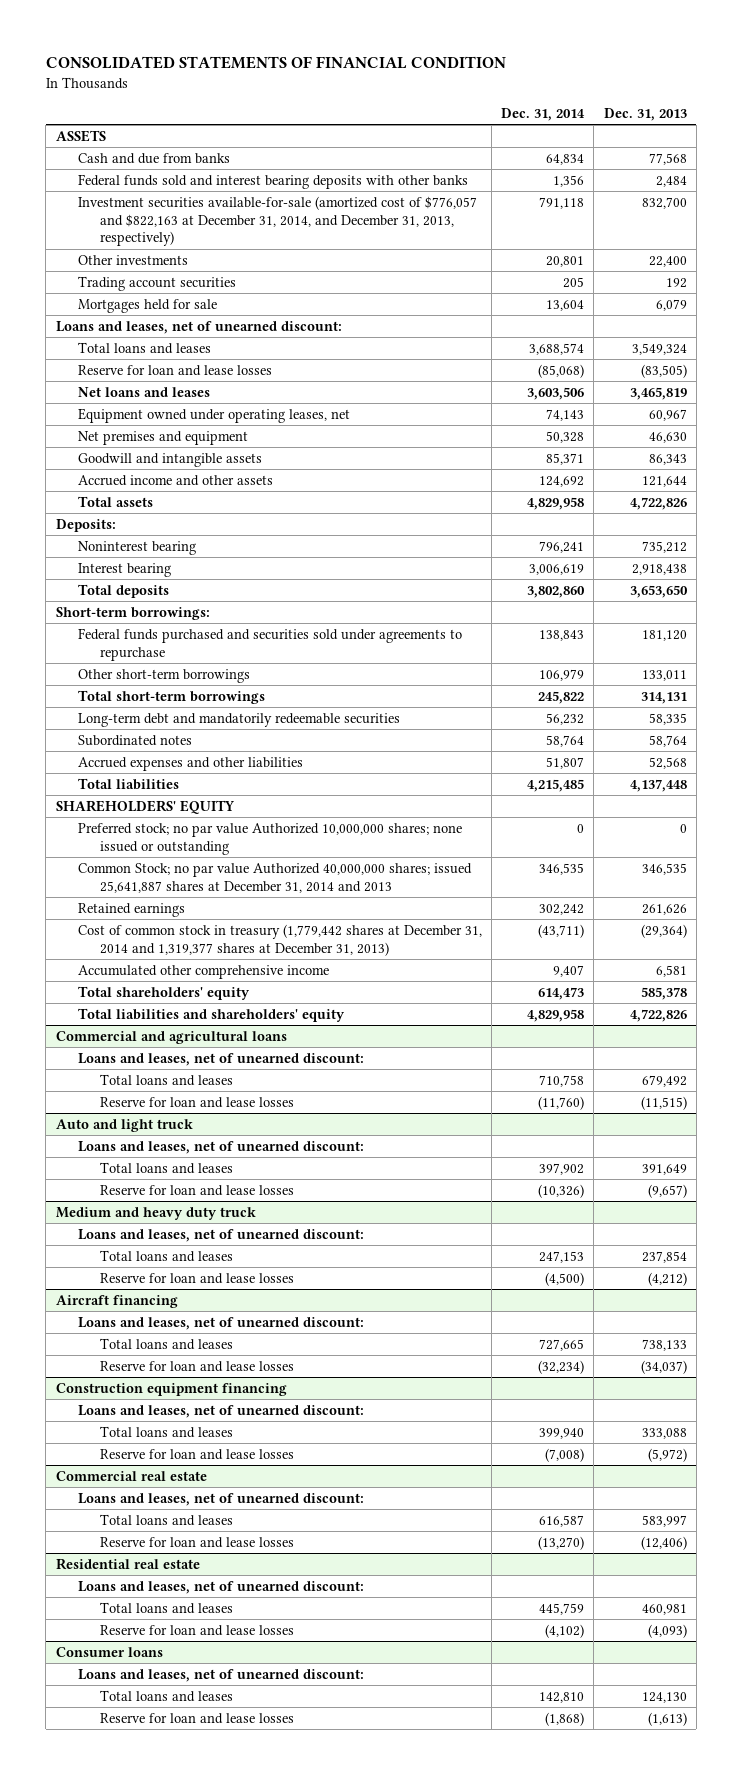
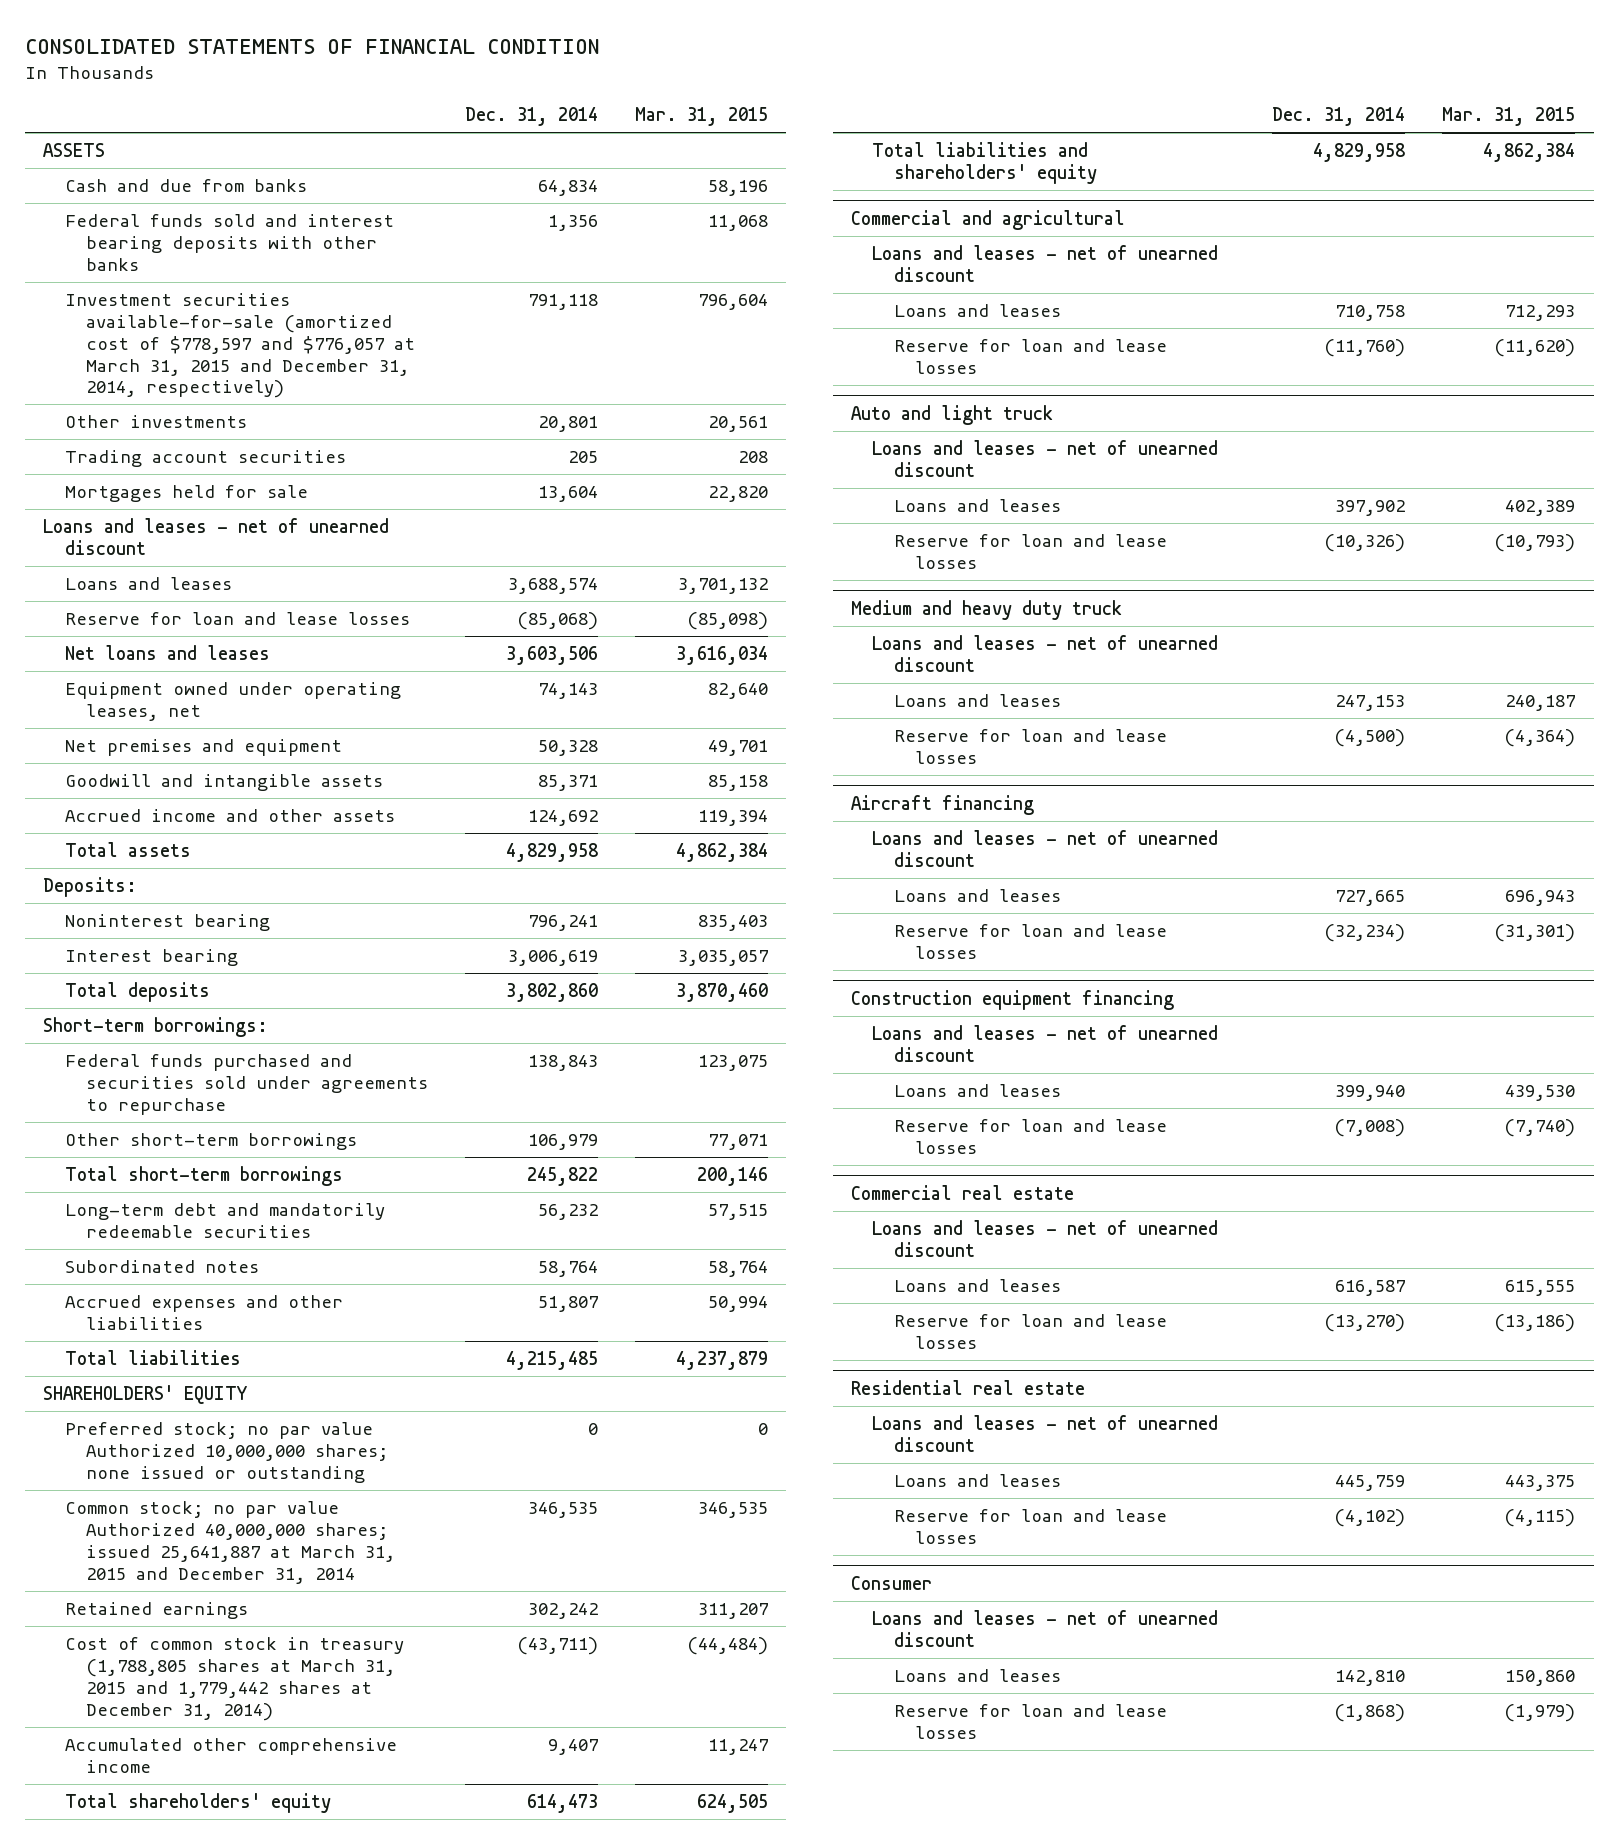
- | Dec. 31, 2014 | Dec. 31, 2013
+ | Dec. 31, 2014 | Mar. 31, 2015
- Investment securities available-for-sale (amortized cost of $776,057 and $822,163 at December 31, 2014, and December 31, 2013, respectively) | 791,118 | 832,700
+ Investment securities available-for-sale (amortized cost of $778,597 and $776,057 at March 31, 2015 and December 31, 2014, respectively) | 791,118 | 796,604
- Loans and leases, net of unearned discount:
- Total loans and leases | 3,688,574 | 3,549,324
+ Loans and leases - net of unearned discount
+ Loans and leases | 3,688,574 | 3,701,132
- Common Stock; no par value Authorized 40,000,000 shares; issued 25,641,887 shares at December 31, 2014 and 2013 | 346,535 | 346,535
+ Common stock; no par value Authorized 40,000,000 shares; issued 25,641,887 at March 31, 2015 and December 31, 2014 | 346,535 | 346,535
- Cost of common stock in treasury (1,779,442 shares at December 31, 2014 and 1,319,377 shares at December 31, 2013) | (43,711) | (29,364)
+ Cost of common stock in treasury (1,788,805 shares at March 31, 2015 and 1,779,442 shares at December 31, 2014) | (43,711) | (44,484)
- Commercial and agricultural loans
- Loans and leases, net of unearned discount:
- Total loans and leases | 710,758 | 679,492
+ Commercial and agricultural
+ Loans and leases - net of unearned discount
+ Loans and leases | 710,758 | 712,293
@ Auto and light truck
- Loans and leases, net of unearned discount:
- Total loans and leases | 397,902 | 391,649
+ Loans and leases - net of unearned discount
+ Loans and leases | 397,902 | 402,389
@ Medium and heavy duty truck
- Loans and leases, net of unearned discount:
- Total loans and leases | 247,153 | 237,854
+ Loans and leases - net of unearned discount
+ Loans and leases | 247,153 | 240,187
@ Aircraft financing
- Loans and leases, net of unearned discount:
- Total loans and leases | 727,665 | 738,133
+ Loans and leases - net of unearned discount
+ Loans and leases | 727,665 | 696,943
@ Construction equipment financing
- Loans and leases, net of unearned discount:
- Total loans and leases | 399,940 | 333,088
+ Loans and leases - net of unearned discount
+ Loans and leases | 399,940 | 439,530
@ Commercial real estate
- Loans and leases, net of unearned discount:
- Total loans and leases | 616,587 | 583,997
+ Loans and leases - net of unearned discount
+ Loans and leases | 616,587 | 615,555
@ Residential real estate
- Loans and leases, net of unearned discount:
- Total loans and leases | 445,759 | 460,981
+ Loans and leases - net of unearned discount
+ Loans and leases | 445,759 | 443,375
- Consumer loans
- Loans and leases, net of unearned discount:
- Total loans and leases | 142,810 | 124,130
+ Consumer
+ Loans and leases - net of unearned discount
+ Loans and leases | 142,810 | 150,860

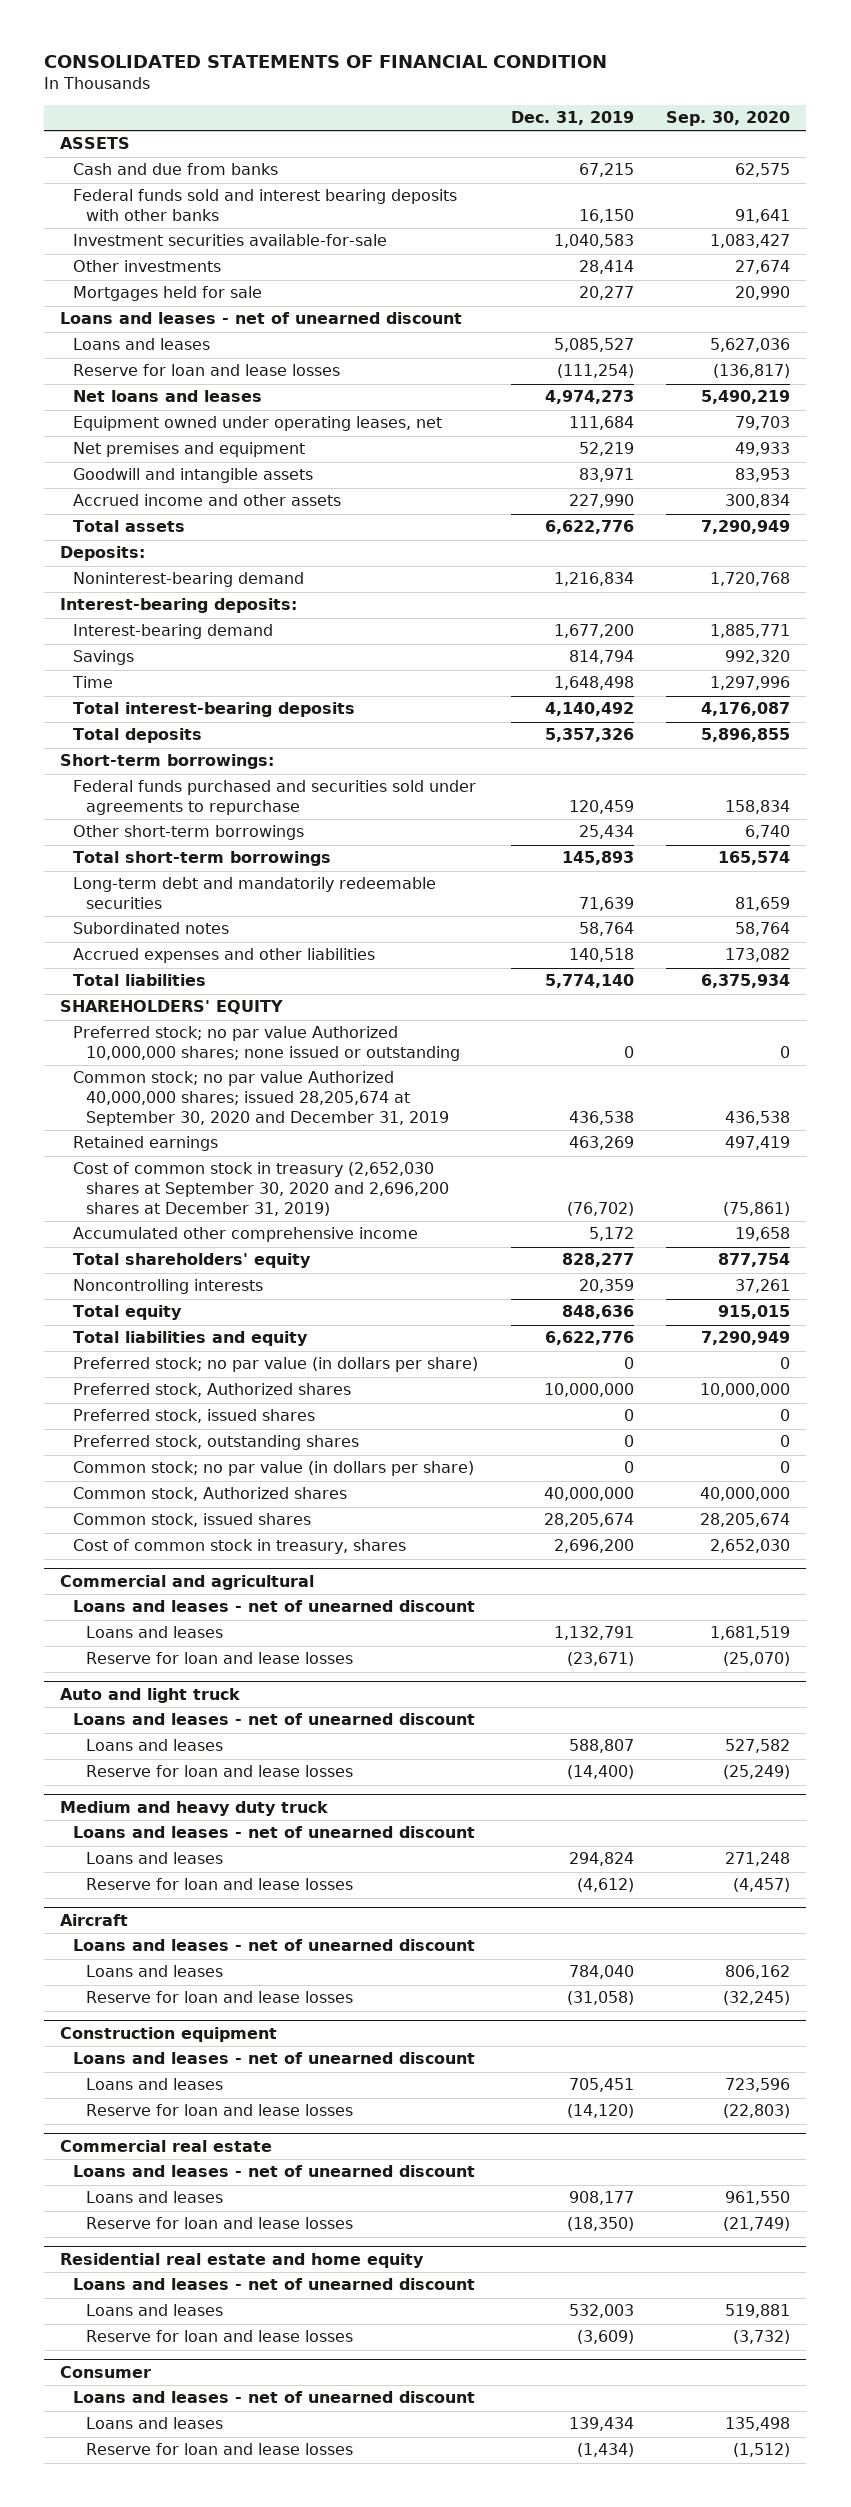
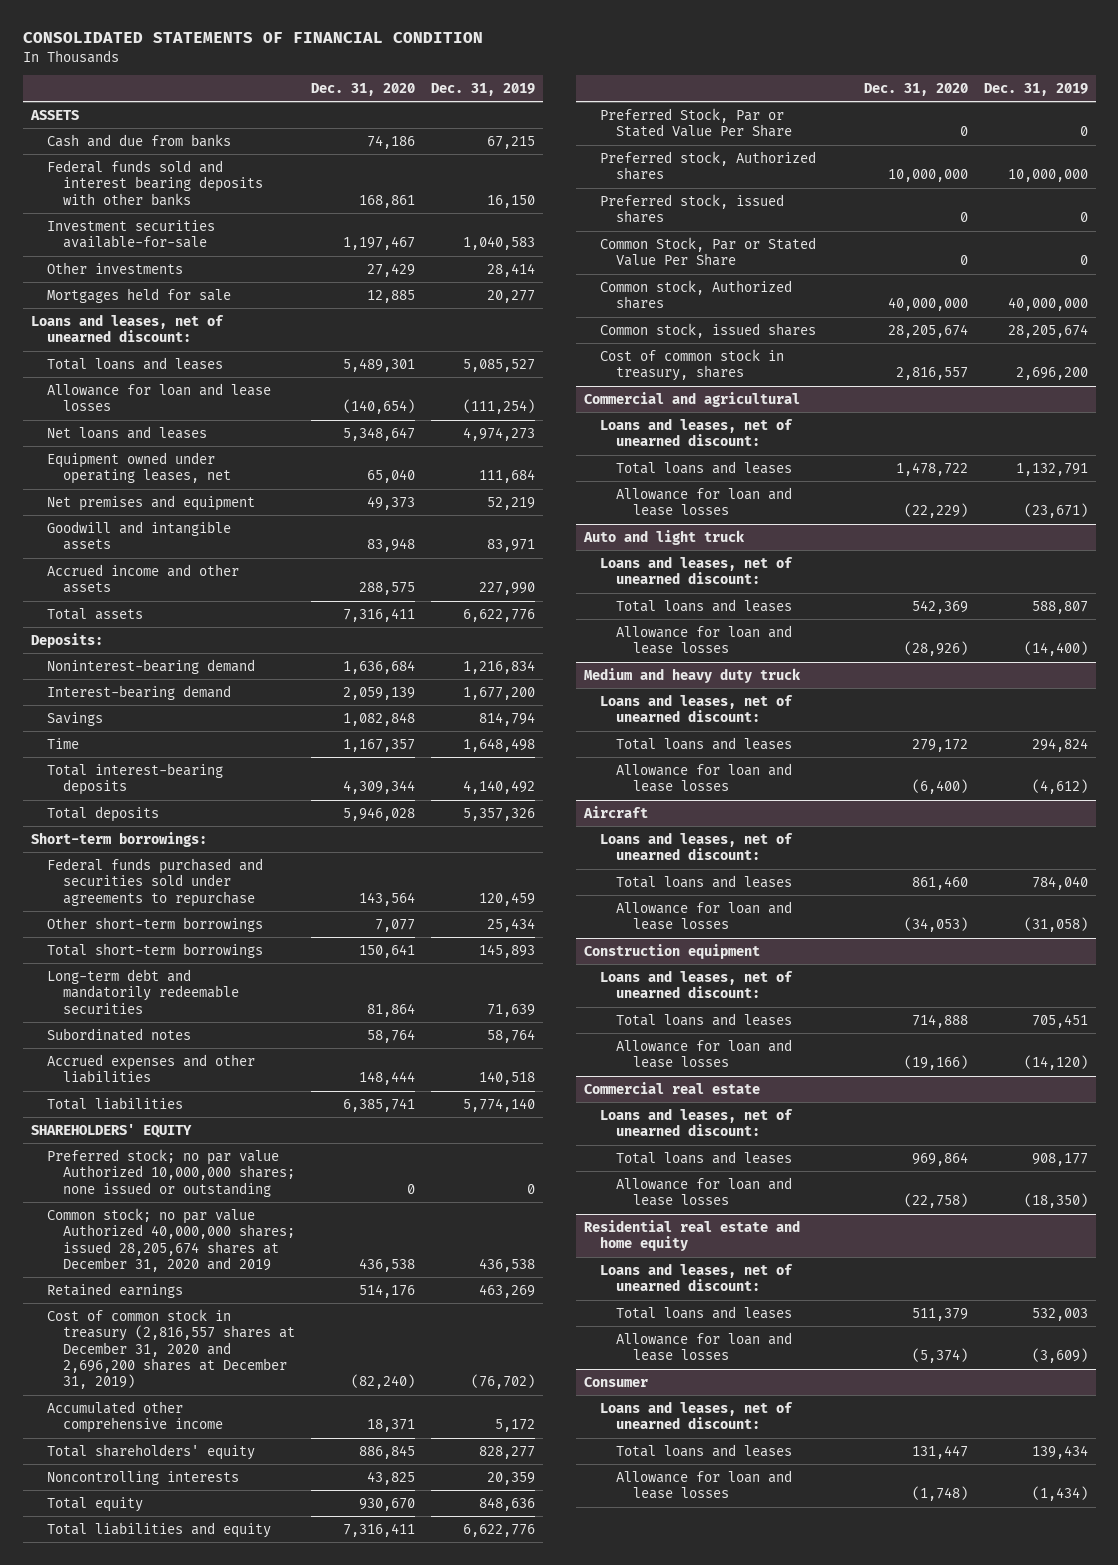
- | Dec. 31, 2019 | Sep. 30, 2020
+ | Dec. 31, 2020 | Dec. 31, 2019
- Loans and leases - net of unearned discount
- Loans and leases | 5,085,527 | 5,627,036
- Reserve for loan and lease losses | (111,254) | (136,817)
+ Loans and leases, net of unearned discount:
+ Total loans and leases | 5,489,301 | 5,085,527
+ Allowance for loan and lease losses | (140,654) | (111,254)
- Interest-bearing deposits:
- Common stock; no par value Authorized 40,000,000 shares; issued 28,205,674 at September 30, 2020 and December 31, 2019 | 436,538 | 436,538
+ Common stock; no par value Authorized 40,000,000 shares; issued 28,205,674 shares at December 31, 2020 and 2019 | 436,538 | 436,538
- Cost of common stock in treasury (2,652,030 shares at September 30, 2020 and 2,696,200 shares at December 31, 2019) | (76,702) | (75,861)
+ Cost of common stock in treasury (2,816,557 shares at December 31, 2020 and 2,696,200 shares at December 31, 2019) | (82,240) | (76,702)
- Preferred stock; no par value (in dollars per share) | 0 | 0
+ Preferred Stock, Par or Stated Value Per Share | 0 | 0
- Preferred stock, outstanding shares | 0 | 0
- Common stock; no par value (in dollars per share) | 0 | 0
+ Common Stock, Par or Stated Value Per Share | 0 | 0
@ Commercial and agricultural
- Loans and leases - net of unearned discount
- Loans and leases | 1,132,791 | 1,681,519
- Reserve for loan and lease losses | (23,671) | (25,070)
+ Loans and leases, net of unearned discount:
+ Total loans and leases | 1,478,722 | 1,132,791
+ Allowance for loan and lease losses | (22,229) | (23,671)
@ Auto and light truck
- Loans and leases - net of unearned discount
- Loans and leases | 588,807 | 527,582
- Reserve for loan and lease losses | (14,400) | (25,249)
+ Loans and leases, net of unearned discount:
+ Total loans and leases | 542,369 | 588,807
+ Allowance for loan and lease losses | (28,926) | (14,400)
@ Medium and heavy duty truck
- Loans and leases - net of unearned discount
- Loans and leases | 294,824 | 271,248
- Reserve for loan and lease losses | (4,612) | (4,457)
+ Loans and leases, net of unearned discount:
+ Total loans and leases | 279,172 | 294,824
+ Allowance for loan and lease losses | (6,400) | (4,612)
@ Aircraft
- Loans and leases - net of unearned discount
- Loans and leases | 784,040 | 806,162
- Reserve for loan and lease losses | (31,058) | (32,245)
+ Loans and leases, net of unearned discount:
+ Total loans and leases | 861,460 | 784,040
+ Allowance for loan and lease losses | (34,053) | (31,058)
@ Construction equipment
- Loans and leases - net of unearned discount
- Loans and leases | 705,451 | 723,596
- Reserve for loan and lease losses | (14,120) | (22,803)
+ Loans and leases, net of unearned discount:
+ Total loans and leases | 714,888 | 705,451
+ Allowance for loan and lease losses | (19,166) | (14,120)
@ Commercial real estate
- Loans and leases - net of unearned discount
- Loans and leases | 908,177 | 961,550
- Reserve for loan and lease losses | (18,350) | (21,749)
+ Loans and leases, net of unearned discount:
+ Total loans and leases | 969,864 | 908,177
+ Allowance for loan and lease losses | (22,758) | (18,350)
@ Residential real estate and home equity
- Loans and leases - net of unearned discount
- Loans and leases | 532,003 | 519,881
- Reserve for loan and lease losses | (3,609) | (3,732)
+ Loans and leases, net of unearned discount:
+ Total loans and leases | 511,379 | 532,003
+ Allowance for loan and lease losses | (5,374) | (3,609)
@ Consumer
- Loans and leases - net of unearned discount
- Loans and leases | 139,434 | 135,498
- Reserve for loan and lease losses | (1,434) | (1,512)
+ Loans and leases, net of unearned discount:
+ Total loans and leases | 131,447 | 139,434
+ Allowance for loan and lease losses | (1,748) | (1,434)

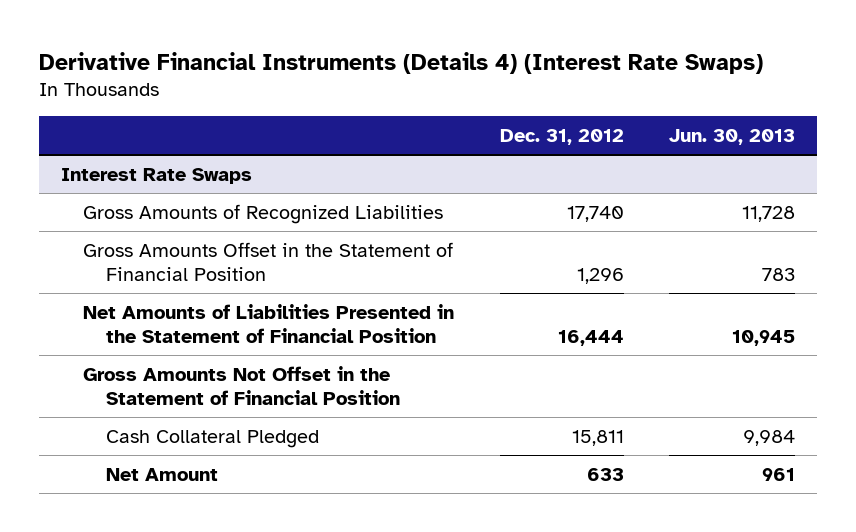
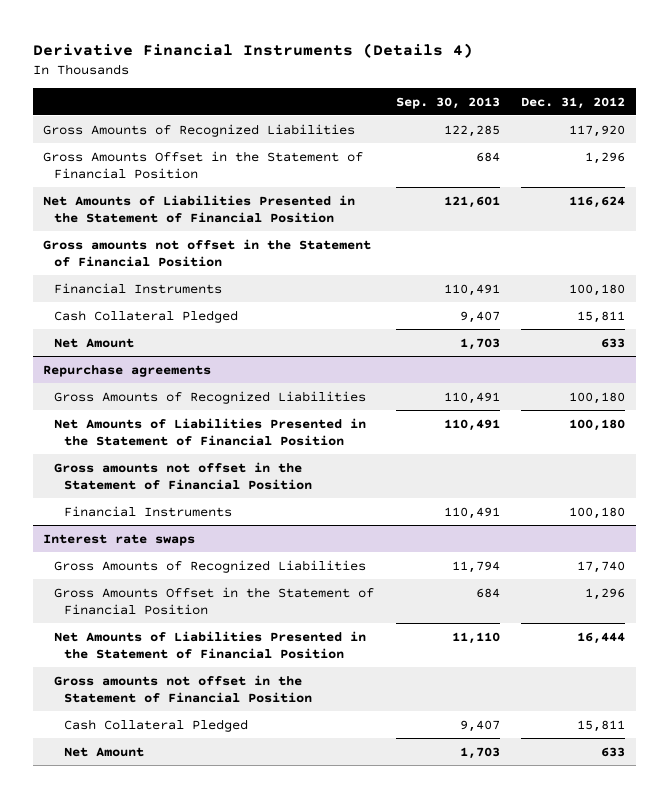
- Derivative Financial Instruments (Details 4) (Interest Rate Swaps)
+ Derivative Financial Instruments (Details 4)
- | Dec. 31, 2012 | Jun. 30, 2013
+ | Sep. 30, 2013 | Dec. 31, 2012
- Interest Rate Swaps
+ Gross Amounts of Recognized Liabilities | 122,285 | 117,920
+ Gross Amounts Offset in the Statement of Financial Position | 684 | 1,296
+ Net Amounts of Liabilities Presented in the Statement of Financial Position | 121,601 | 116,624
+ Gross amounts not offset in the Statement of Financial Position
+ Financial Instruments | 110,491 | 100,180
+ Cash Collateral Pledged | 9,407 | 15,811
+ Net Amount | 1,703 | 633
+ Repurchase agreements
+ Gross Amounts of Recognized Liabilities | 110,491 | 100,180
+ Net Amounts of Liabilities Presented in the Statement of Financial Position | 110,491 | 100,180
+ Gross amounts not offset in the Statement of Financial Position
+ Financial Instruments | 110,491 | 100,180
+ Interest rate swaps
- Gross Amounts Not Offset in the Statement of Financial Position
+ Gross amounts not offset in the Statement of Financial Position

